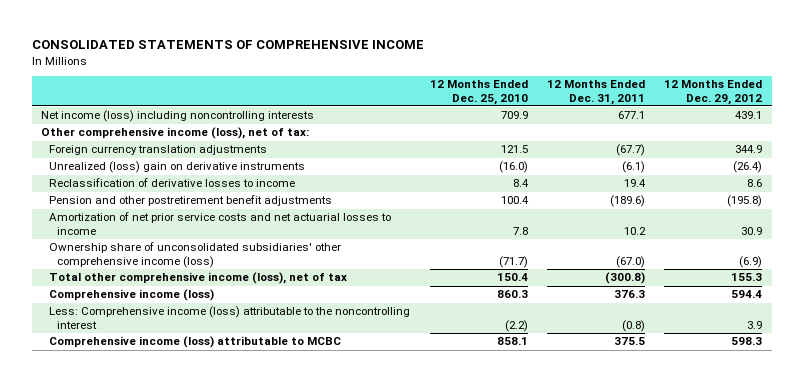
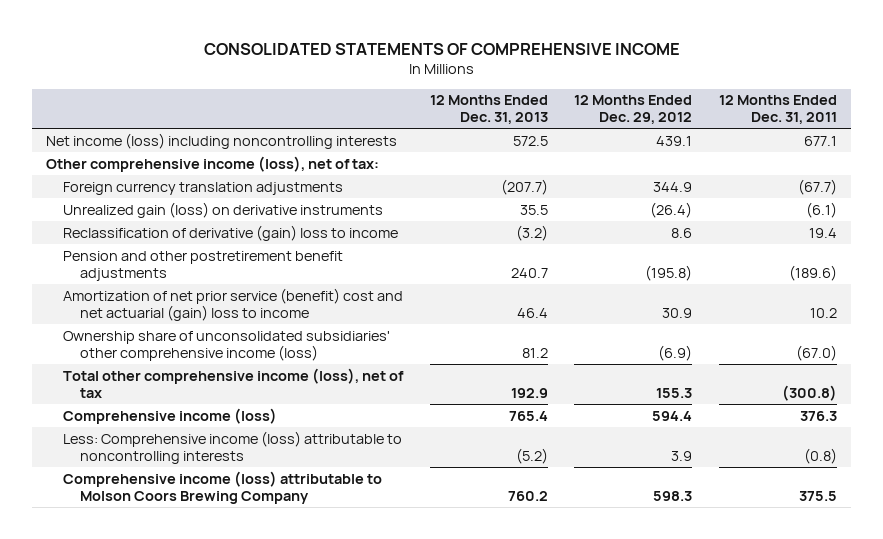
- | 12 Months Ended Dec. 25, 2010 | 12 Months Ended Dec. 31, 2011 | 12 Months Ended Dec. 29, 2012
+ | 12 Months Ended Dec. 31, 2013 | 12 Months Ended Dec. 29, 2012 | 12 Months Ended Dec. 31, 2011
- Unrealized (loss) gain on derivative instruments | (16.0) | (6.1) | (26.4)
- Reclassification of derivative losses to income | 8.4 | 19.4 | 8.6
+ Unrealized gain (loss) on derivative instruments | 35.5 | (26.4) | (6.1)
+ Reclassification of derivative (gain) loss to income | (3.2) | 8.6 | 19.4
- Amortization of net prior service costs and net actuarial losses to income | 7.8 | 10.2 | 30.9
+ Amortization of net prior service (benefit) cost and net actuarial (gain) loss to income | 46.4 | 30.9 | 10.2
- Less: Comprehensive income (loss) attributable to the noncontrolling interest | (2.2) | (0.8) | 3.9
- Comprehensive income (loss) attributable to MCBC | 858.1 | 375.5 | 598.3
+ Less: Comprehensive income (loss) attributable to noncontrolling interests | (5.2) | 3.9 | (0.8)
+ Comprehensive income (loss) attributable to Molson Coors Brewing Company | 760.2 | 598.3 | 375.5

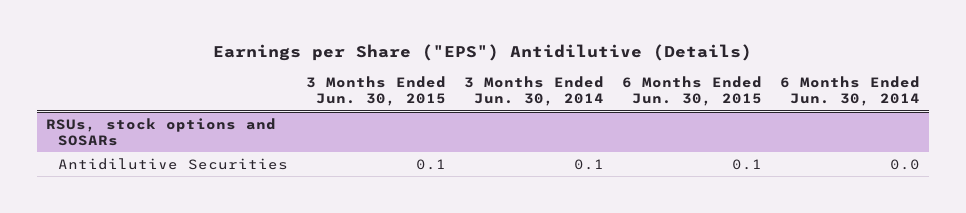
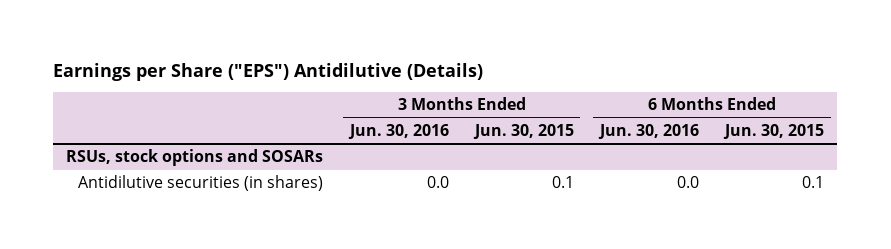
- | 3 Months Ended Jun. 30, 2015 | 3 Months Ended Jun. 30, 2014 | 6 Months Ended Jun. 30, 2015 | 6 Months Ended Jun. 30, 2014
+ | 3 Months Ended Jun. 30, 2016 | 3 Months Ended Jun. 30, 2015 | 6 Months Ended Jun. 30, 2016 | 6 Months Ended Jun. 30, 2015
@ RSUs, stock options and SOSARs
- Antidilutive Securities | 0.1 | 0.1 | 0.1 | 0.0
+ Antidilutive securities (in shares) | 0.0 | 0.1 | 0.0 | 0.1

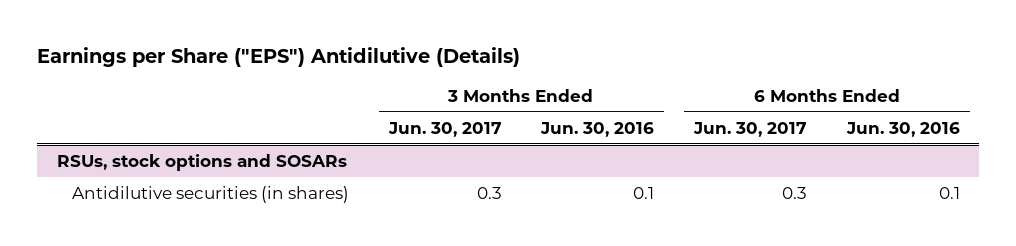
- | 3 Months Ended Jun. 30, 2016 | 3 Months Ended Jun. 30, 2015 | 6 Months Ended Jun. 30, 2016 | 6 Months Ended Jun. 30, 2015
+ | 3 Months Ended Jun. 30, 2017 | 3 Months Ended Jun. 30, 2016 | 6 Months Ended Jun. 30, 2017 | 6 Months Ended Jun. 30, 2016
@ RSUs, stock options and SOSARs
- Antidilutive securities (in shares) | 0.0 | 0.1 | 0.0 | 0.1
+ Antidilutive securities (in shares) | 0.3 | 0.1 | 0.3 | 0.1

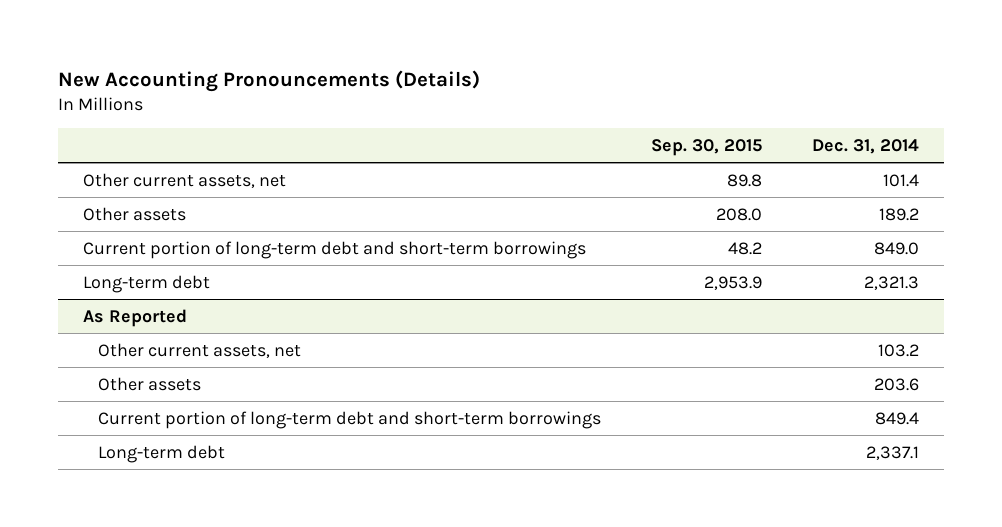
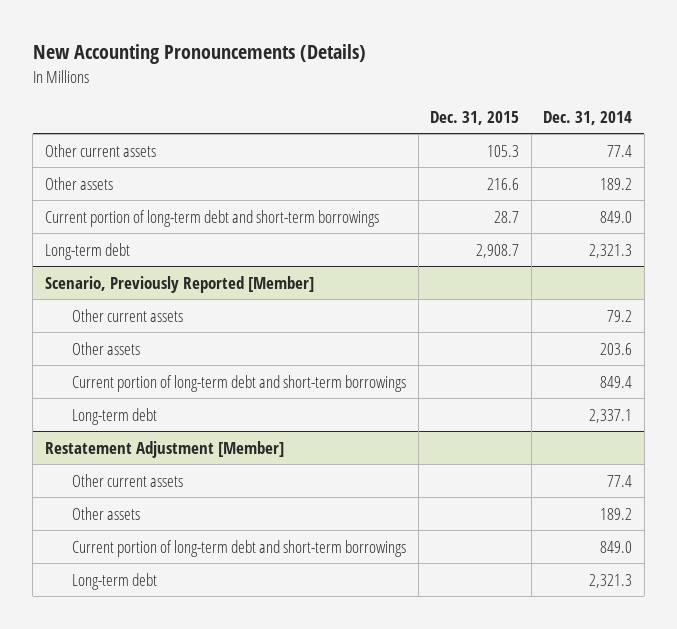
- | Sep. 30, 2015 | Dec. 31, 2014
+ | Dec. 31, 2015 | Dec. 31, 2014
- Other current assets, net | 89.8 | 101.4
+ Other current assets | 105.3 | 77.4
- As Reported
- Other current assets, net | | 103.2
+ Scenario, Previously Reported [Member]
+ Other current assets | | 79.2
+ Restatement Adjustment [Member]
+ Other current assets | | 77.4
+ Other assets | | 189.2
+ Current portion of long-term debt and short-term borrowings | | 849.0
+ Long-term debt | | 2,321.3

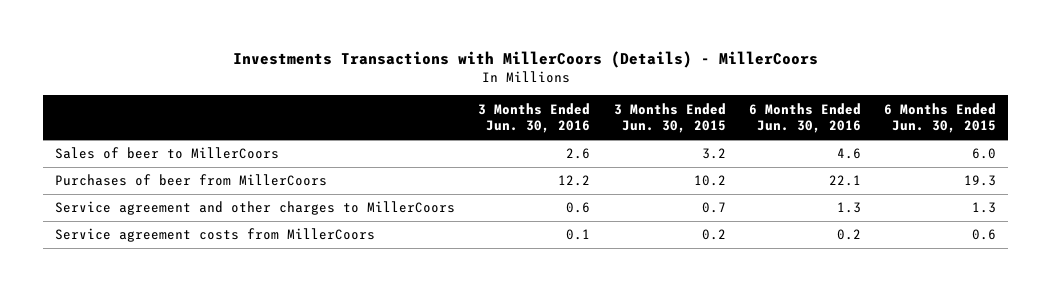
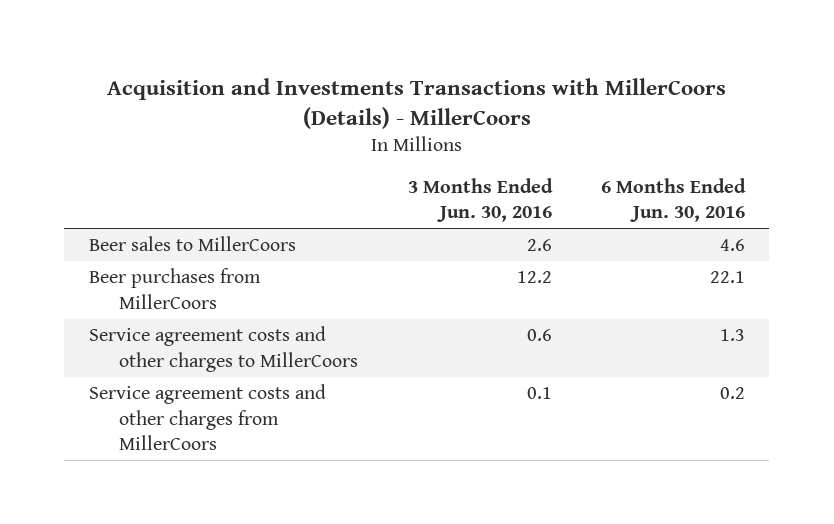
- Investments Transactions with MillerCoors (Details) - MillerCoors
+ Acquisition and Investments Transactions with MillerCoors (Details) - MillerCoors
- | 3 Months Ended Jun. 30, 2016 | 3 Months Ended Jun. 30, 2015 | 6 Months Ended Jun. 30, 2016 | 6 Months Ended Jun. 30, 2015
+ | 3 Months Ended Jun. 30, 2016 | 6 Months Ended Jun. 30, 2016
- Sales of beer to MillerCoors | 2.6 | 3.2 | 4.6 | 6.0
- Purchases of beer from MillerCoors | 12.2 | 10.2 | 22.1 | 19.3
- Service agreement and other charges to MillerCoors | 0.6 | 0.7 | 1.3 | 1.3
- Service agreement costs from MillerCoors | 0.1 | 0.2 | 0.2 | 0.6
+ Beer sales to MillerCoors | 2.6 | 4.6
+ Beer purchases from MillerCoors | 12.2 | 22.1
+ Service agreement costs and other charges to MillerCoors | 0.6 | 1.3
+ Service agreement costs and other charges from MillerCoors | 0.1 | 0.2

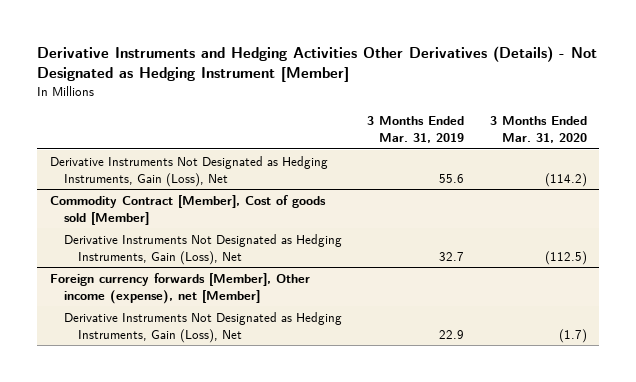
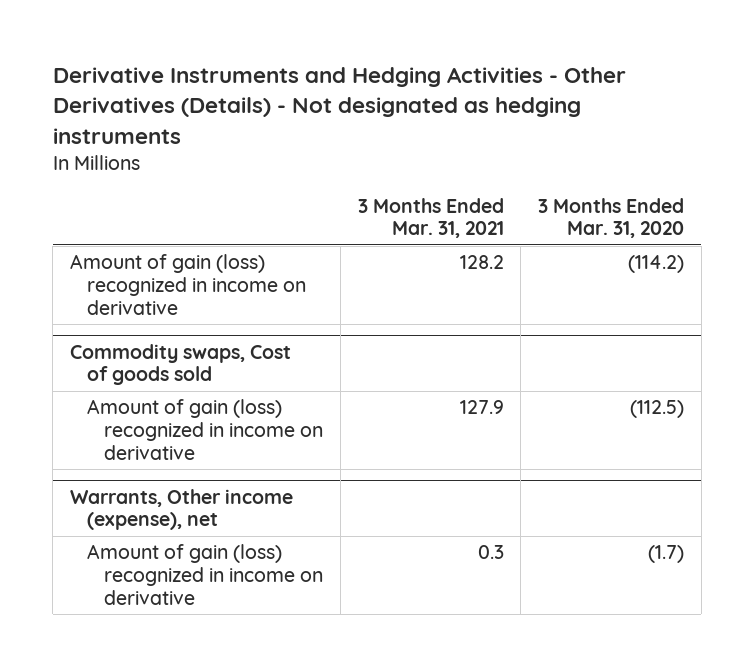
- Derivative Instruments and Hedging Activities Other Derivatives (Details) - Not Designated as Hedging Instrument [Member]
+ Derivative Instruments and Hedging Activities - Other Derivatives (Details) - Not designated as hedging instruments
- | 3 Months Ended Mar. 31, 2019 | 3 Months Ended Mar. 31, 2020
+ | 3 Months Ended Mar. 31, 2021 | 3 Months Ended Mar. 31, 2020
- Derivative Instruments Not Designated as Hedging Instruments, Gain (Loss), Net | 55.6 | (114.2)
- Commodity Contract [Member], Cost of goods sold [Member]
- Derivative Instruments Not Designated as Hedging Instruments, Gain (Loss), Net | 32.7 | (112.5)
- Foreign currency forwards [Member], Other income (expense), net [Member]
- Derivative Instruments Not Designated as Hedging Instruments, Gain (Loss), Net | 22.9 | (1.7)
+ Amount of gain (loss) recognized in income on derivative | 128.2 | (114.2)
+ Commodity swaps, Cost of goods sold
+ Amount of gain (loss) recognized in income on derivative | 127.9 | (112.5)
+ Warrants, Other income (expense), net
+ Amount of gain (loss) recognized in income on derivative | 0.3 | (1.7)

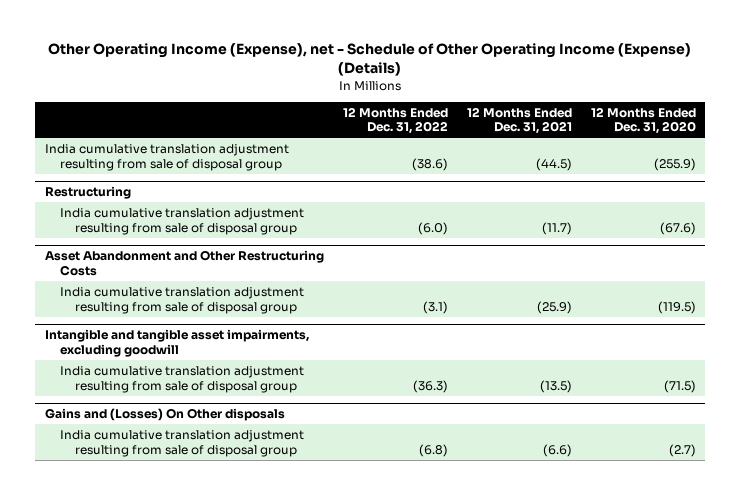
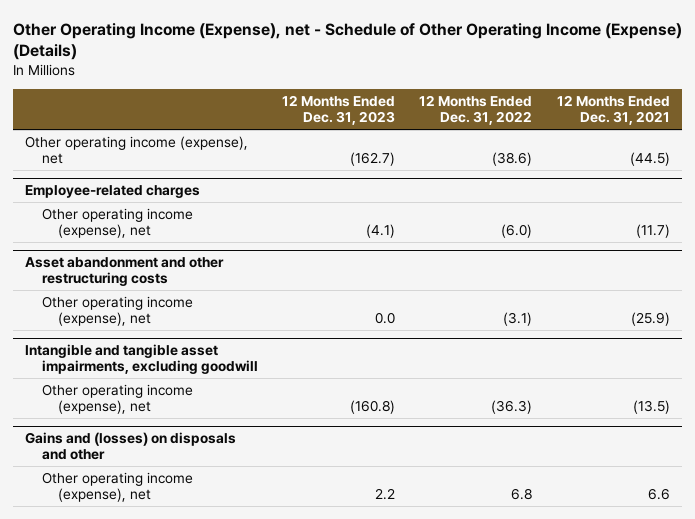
- | 12 Months Ended Dec. 31, 2022 | 12 Months Ended Dec. 31, 2021 | 12 Months Ended Dec. 31, 2020
+ | 12 Months Ended Dec. 31, 2023 | 12 Months Ended Dec. 31, 2022 | 12 Months Ended Dec. 31, 2021
- India cumulative translation adjustment resulting from sale of disposal group | (38.6) | (44.5) | (255.9)
- Restructuring
- India cumulative translation adjustment resulting from sale of disposal group | (6.0) | (11.7) | (67.6)
- Asset Abandonment and Other Restructuring Costs
- India cumulative translation adjustment resulting from sale of disposal group | (3.1) | (25.9) | (119.5)
+ Other operating income (expense), net | (162.7) | (38.6) | (44.5)
+ Employee-related charges
+ Other operating income (expense), net | (4.1) | (6.0) | (11.7)
+ Asset abandonment and other restructuring costs
+ Other operating income (expense), net | 0.0 | (3.1) | (25.9)
@ Intangible and tangible asset impairments, excluding goodwill
- India cumulative translation adjustment resulting from sale of disposal group | (36.3) | (13.5) | (71.5)
- Gains and (Losses) On Other disposals
- India cumulative translation adjustment resulting from sale of disposal group | (6.8) | (6.6) | (2.7)
@ Intangible and tangible asset impairments, excluding goodwill
+ Other operating income (expense), net | (160.8) | (36.3) | (13.5)
+ Gains and (losses) on disposals and other
+ Other operating income (expense), net | 2.2 | 6.8 | 6.6

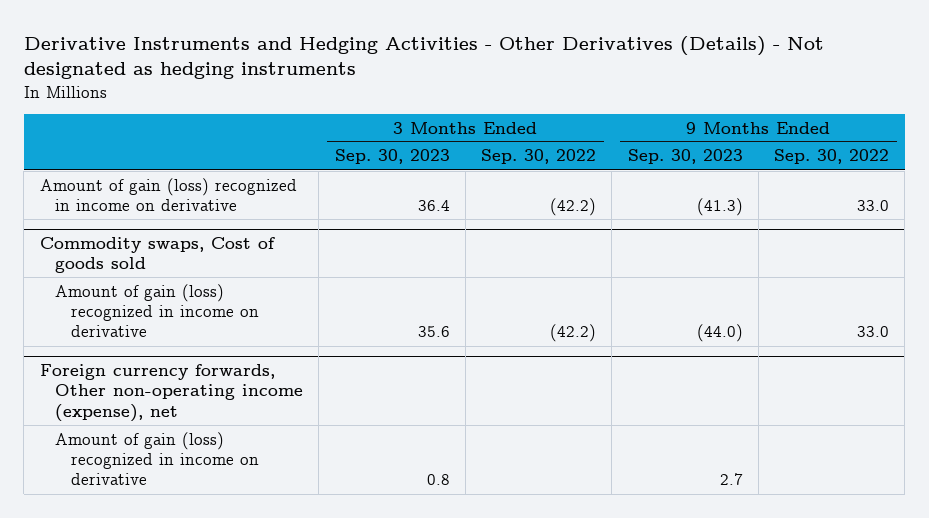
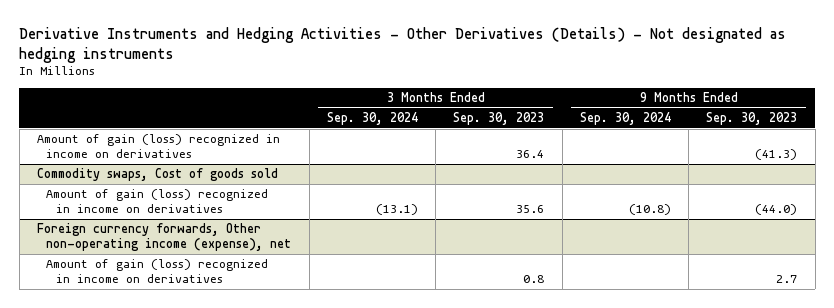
- | 3 Months Ended Sep. 30, 2023 | 3 Months Ended Sep. 30, 2022 | 9 Months Ended Sep. 30, 2023 | 9 Months Ended Sep. 30, 2022
+ | 3 Months Ended Sep. 30, 2024 | 3 Months Ended Sep. 30, 2023 | 9 Months Ended Sep. 30, 2024 | 9 Months Ended Sep. 30, 2023
- Amount of gain (loss) recognized in income on derivative | 36.4 | (42.2) | (41.3) | 33.0
+ Amount of gain (loss) recognized in income on derivatives | | 36.4 | | (41.3)
@ Commodity swaps, Cost of goods sold
- Amount of gain (loss) recognized in income on derivative | 35.6 | (42.2) | (44.0) | 33.0
+ Amount of gain (loss) recognized in income on derivatives | (13.1) | 35.6 | (10.8) | (44.0)
@ Foreign currency forwards, Other non-operating income (expense), net
- Amount of gain (loss) recognized in income on derivative | 0.8 | | 2.7 |
+ Amount of gain (loss) recognized in income on derivatives | | 0.8 | | 2.7

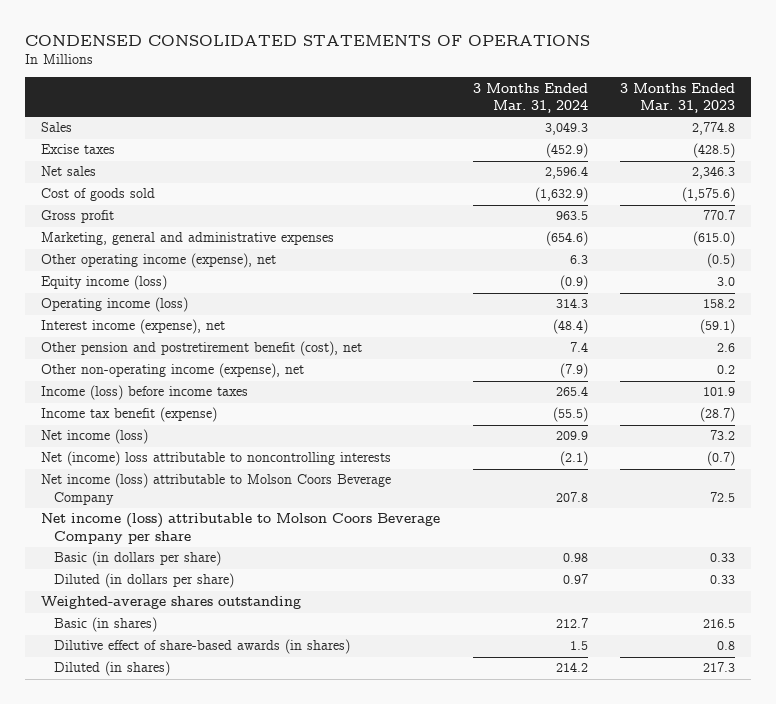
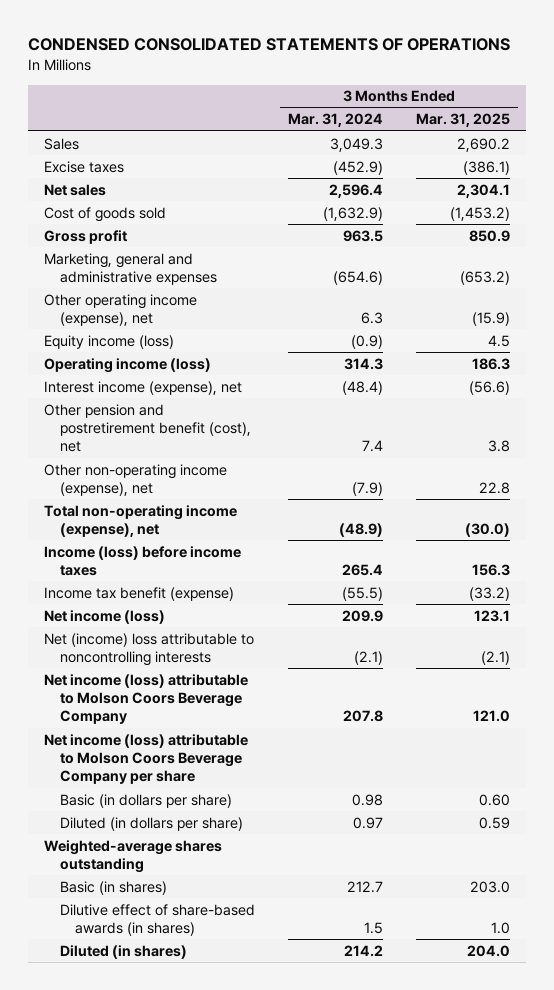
- | 3 Months Ended Mar. 31, 2024 | 3 Months Ended Mar. 31, 2023
+ | 3 Months Ended Mar. 31, 2024 | 3 Months Ended Mar. 31, 2025
+ Total non-operating income (expense), net | (48.9) | (30.0)

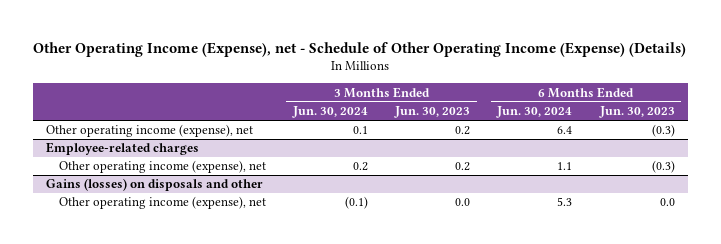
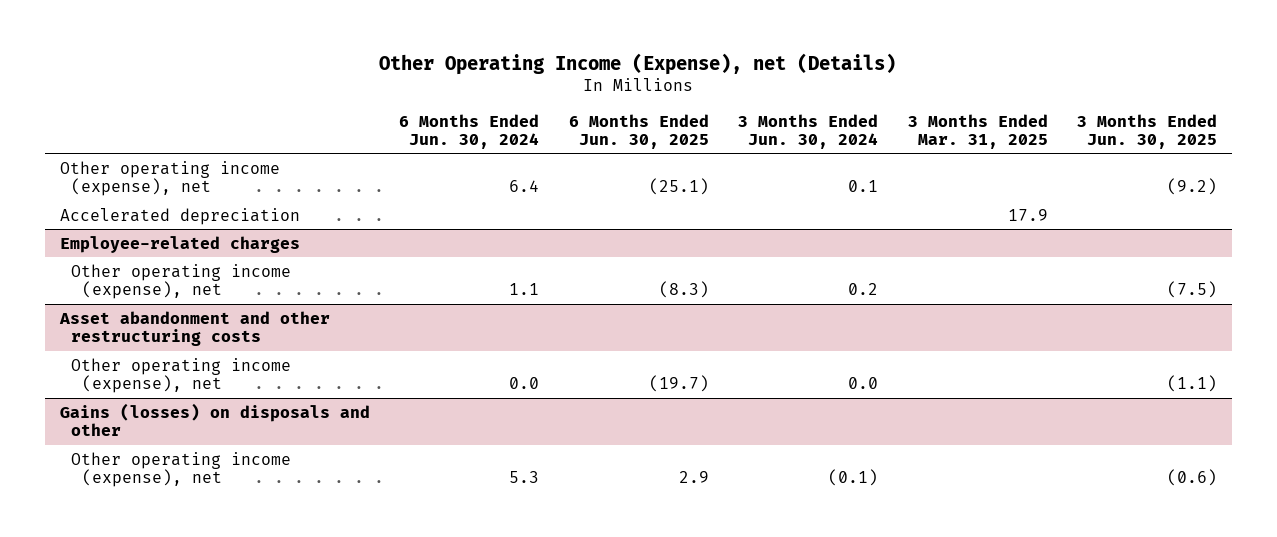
- Other Operating Income (Expense), net - Schedule of Other Operating Income (Expense) (Details)
+ Other Operating Income (Expense), net (Details)
- | 3 Months Ended Jun. 30, 2024 | 3 Months Ended Jun. 30, 2023 | 6 Months Ended Jun. 30, 2024 | 6 Months Ended Jun. 30, 2023
+ | 6 Months Ended Jun. 30, 2024 | 6 Months Ended Jun. 30, 2025 | 3 Months Ended Jun. 30, 2024 | 3 Months Ended Mar. 31, 2025 | 3 Months Ended Jun. 30, 2025
+ Accelerated depreciation | | | | 17.9 |
+ Asset abandonment and other restructuring costs
+ Other operating income (expense), net | 0.0 | (19.7) | 0.0 | | (1.1)

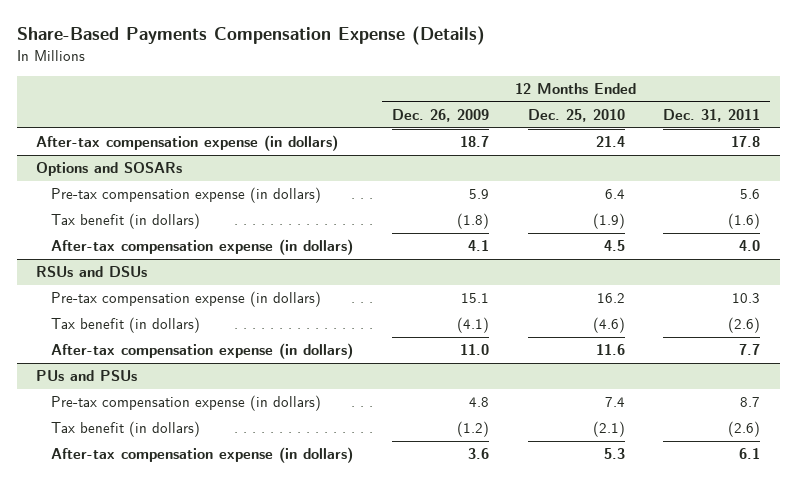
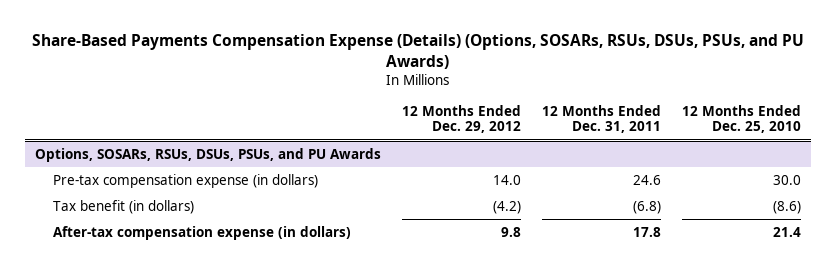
- Share-Based Payments Compensation Expense (Details)
+ Share-Based Payments Compensation Expense (Details) (Options, SOSARs, RSUs, DSUs, PSUs, and PU Awards)
- | 12 Months Ended Dec. 26, 2009 | 12 Months Ended Dec. 25, 2010 | 12 Months Ended Dec. 31, 2011
+ | 12 Months Ended Dec. 29, 2012 | 12 Months Ended Dec. 31, 2011 | 12 Months Ended Dec. 25, 2010
+ Options, SOSARs, RSUs, DSUs, PSUs, and PU Awards
+ Pre-tax compensation expense (in dollars) | 14.0 | 24.6 | 30.0
+ Tax benefit (in dollars) | (4.2) | (6.8) | (8.6)
- Options and SOSARs
- Pre-tax compensation expense (in dollars) | 5.9 | 6.4 | 5.6
- Tax benefit (in dollars) | (1.8) | (1.9) | (1.6)
- After-tax compensation expense (in dollars) | 4.1 | 4.5 | 4.0
- RSUs and DSUs
- Pre-tax compensation expense (in dollars) | 15.1 | 16.2 | 10.3
- Tax benefit (in dollars) | (4.1) | (4.6) | (2.6)
- After-tax compensation expense (in dollars) | 11.0 | 11.6 | 7.7
- PUs and PSUs
- Pre-tax compensation expense (in dollars) | 4.8 | 7.4 | 8.7
- Tax benefit (in dollars) | (1.2) | (2.1) | (2.6)
- After-tax compensation expense (in dollars) | 3.6 | 5.3 | 6.1

